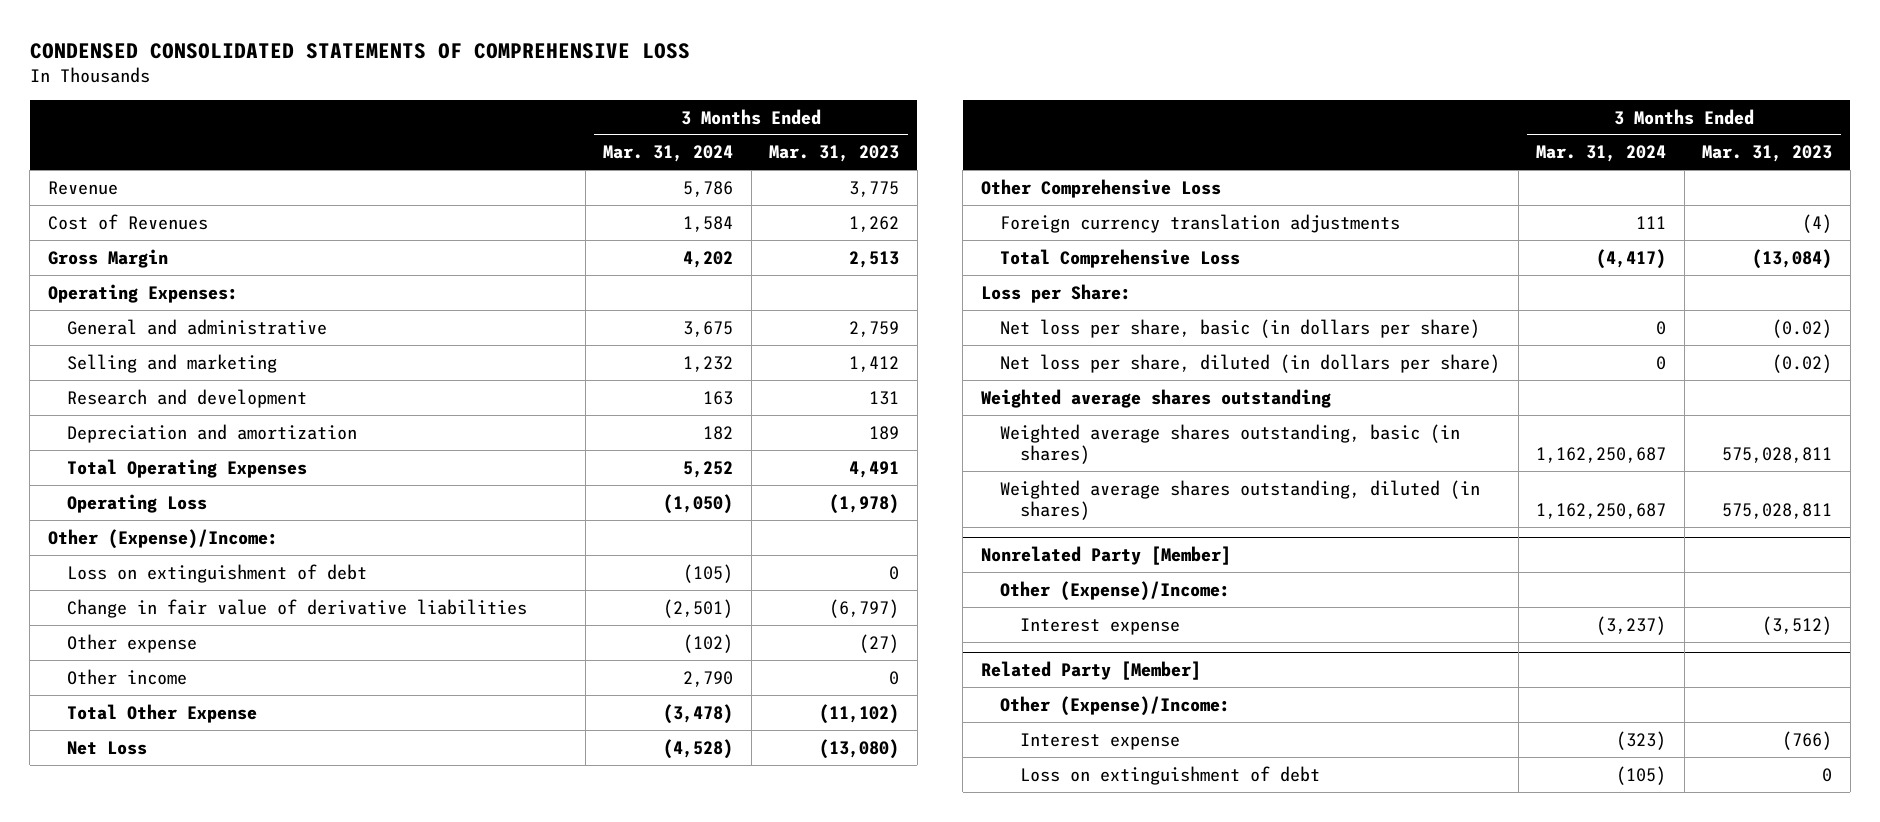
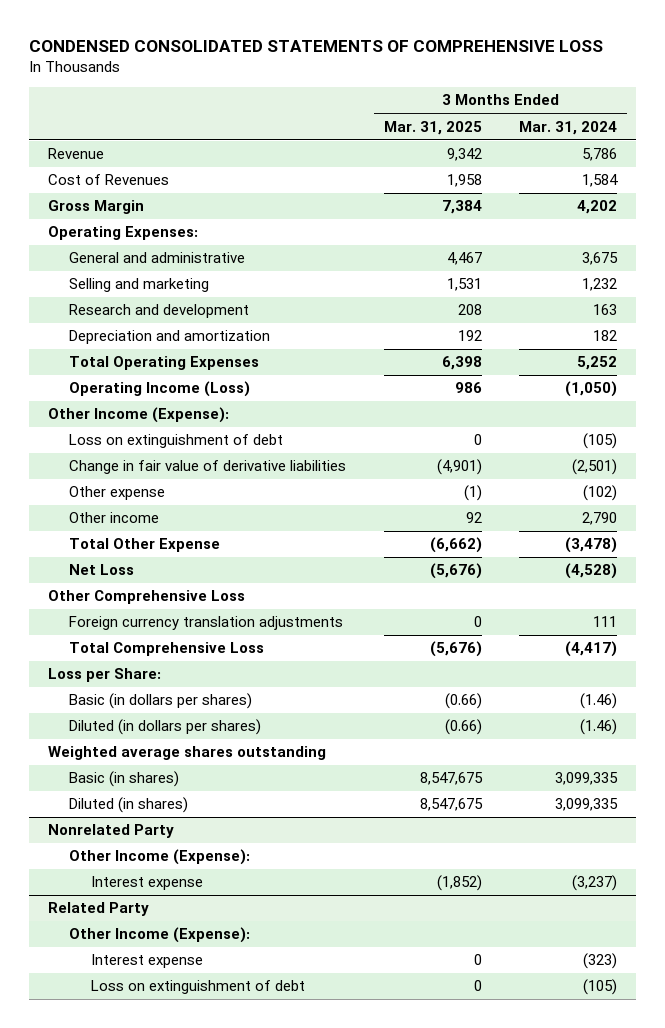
- | 3 Months Ended Mar. 31, 2024 | 3 Months Ended Mar. 31, 2023
+ | 3 Months Ended Mar. 31, 2025 | 3 Months Ended Mar. 31, 2024
- Operating Loss | (1,050) | (1,978)
- Other (Expense)/Income:
+ Operating Income (Loss) | 986 | (1,050)
+ Other Income (Expense):
- Net loss per share, basic (in dollars per share) | 0 | (0.02)
- Net loss per share, diluted (in dollars per share) | 0 | (0.02)
+ Basic (in dollars per shares) | (0.66) | (1.46)
+ Diluted (in dollars per shares) | (0.66) | (1.46)
- Weighted average shares outstanding, basic (in shares) | 1,162,250,687 | 575,028,811
- Weighted average shares outstanding, diluted (in shares) | 1,162,250,687 | 575,028,811
- Nonrelated Party [Member]
- Other (Expense)/Income:
+ Basic (in shares) | 8,547,675 | 3,099,335
+ Diluted (in shares) | 8,547,675 | 3,099,335
+ Nonrelated Party
+ Other Income (Expense):
- Related Party [Member]
- Other (Expense)/Income:
+ Related Party
+ Other Income (Expense):

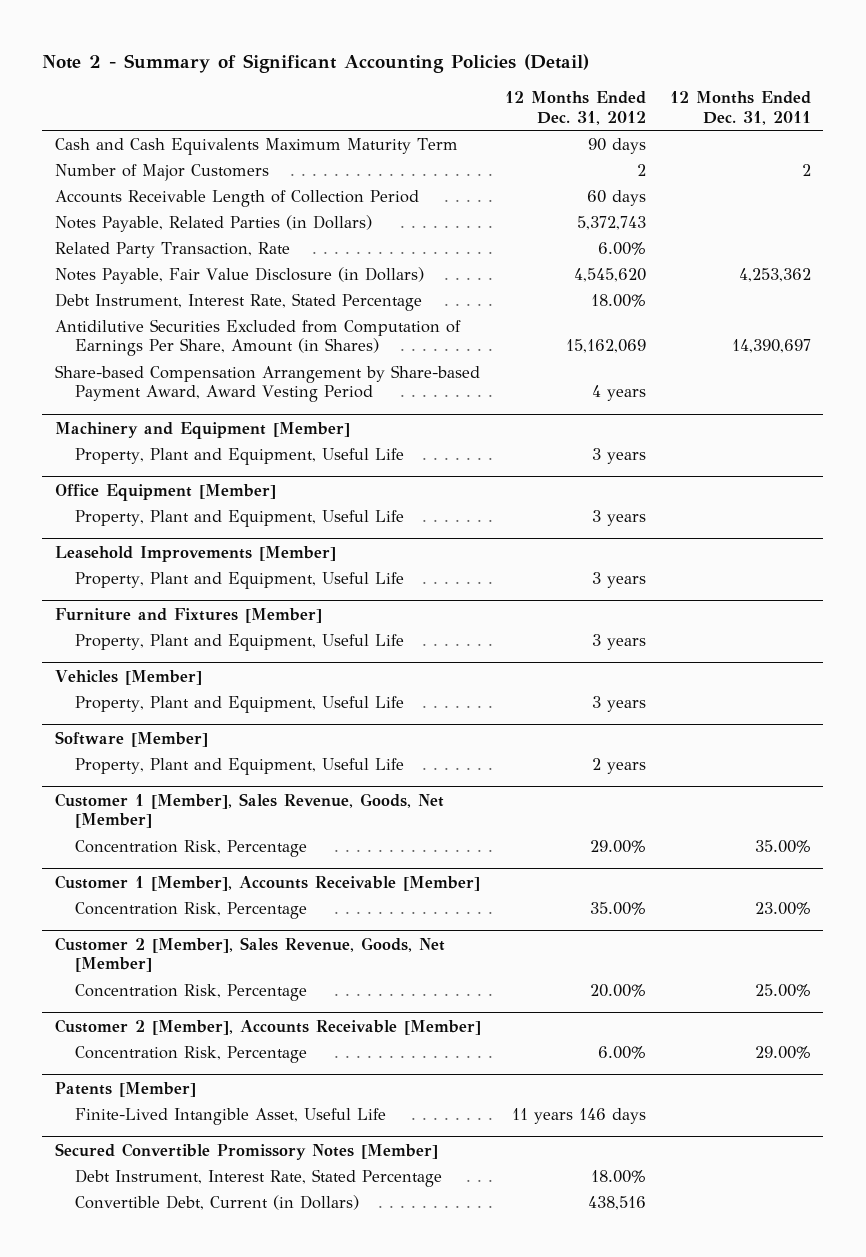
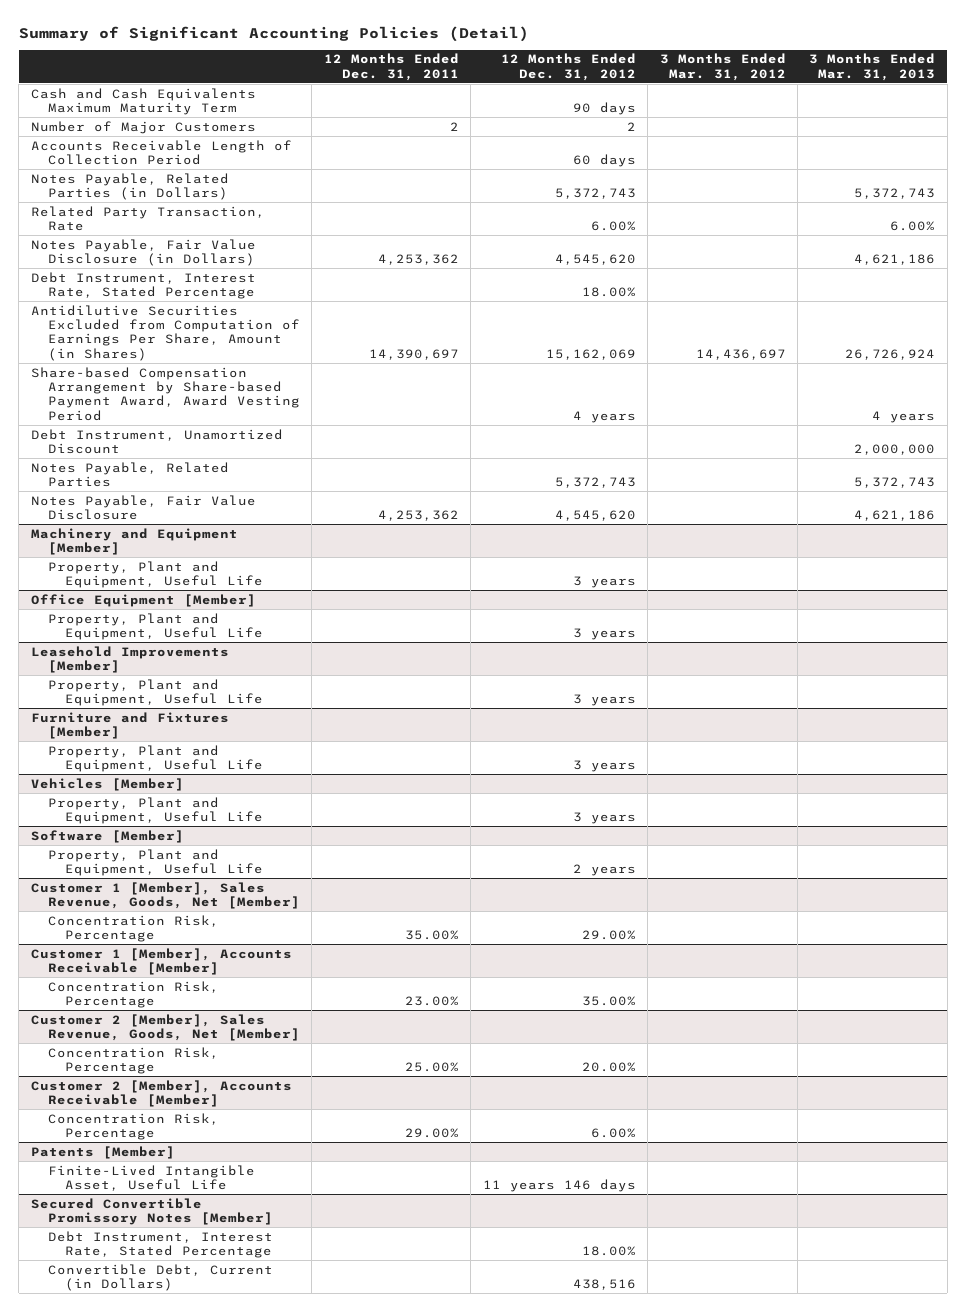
- Note 2 - Summary of Significant Accounting Policies (Detail)
+ Summary of Significant Accounting Policies (Detail)
- | 12 Months Ended Dec. 31, 2012 | 12 Months Ended Dec. 31, 2011
+ | 12 Months Ended Dec. 31, 2011 | 12 Months Ended Dec. 31, 2012 | 3 Months Ended Mar. 31, 2012 | 3 Months Ended Mar. 31, 2013
+ Debt Instrument, Unamortized Discount | | | | 2,000,000
+ Notes Payable, Related Parties | | 5,372,743 | | 5,372,743
+ Notes Payable, Fair Value Disclosure | 4,253,362 | 4,545,620 | | 4,621,186

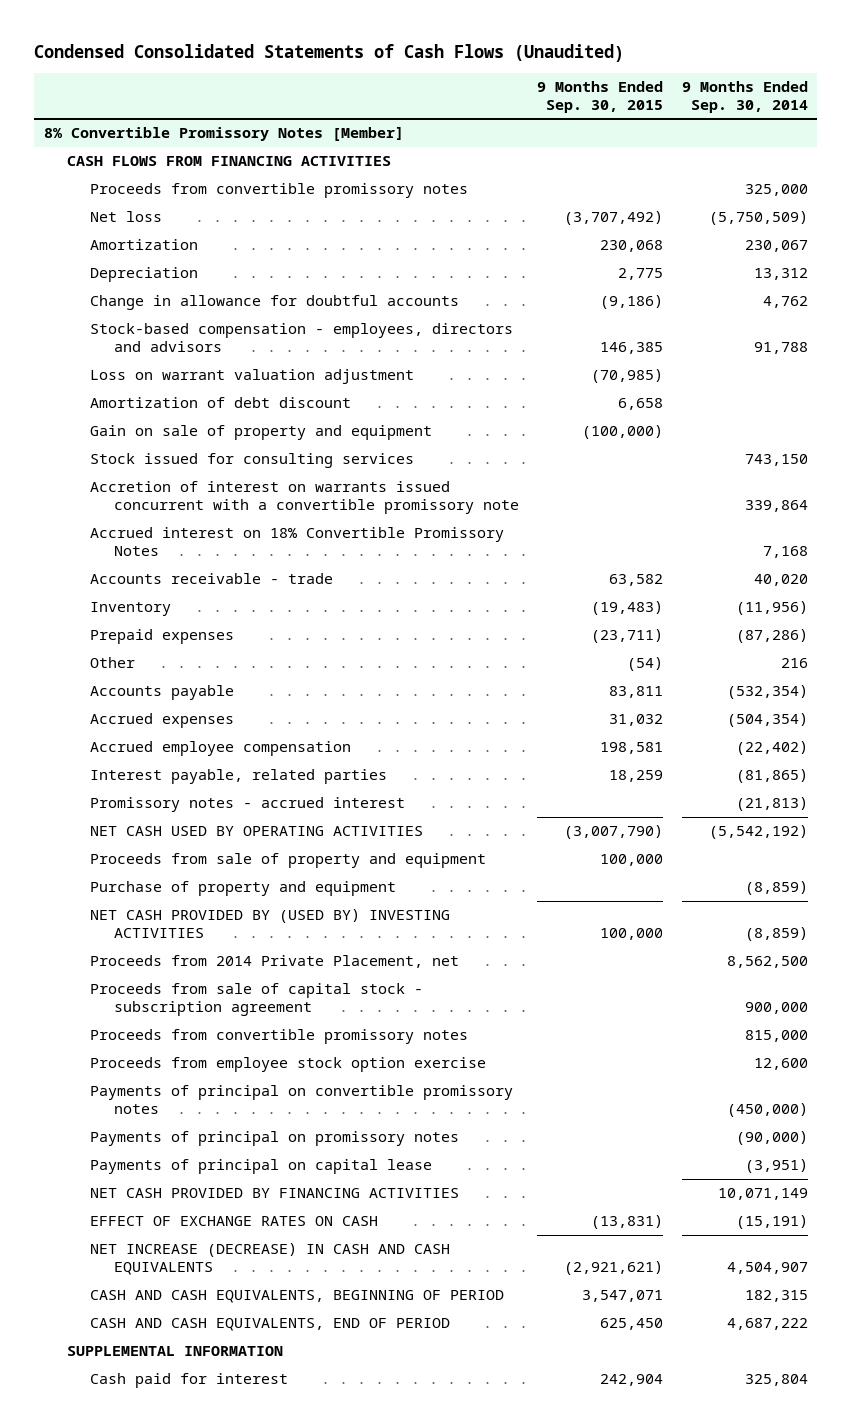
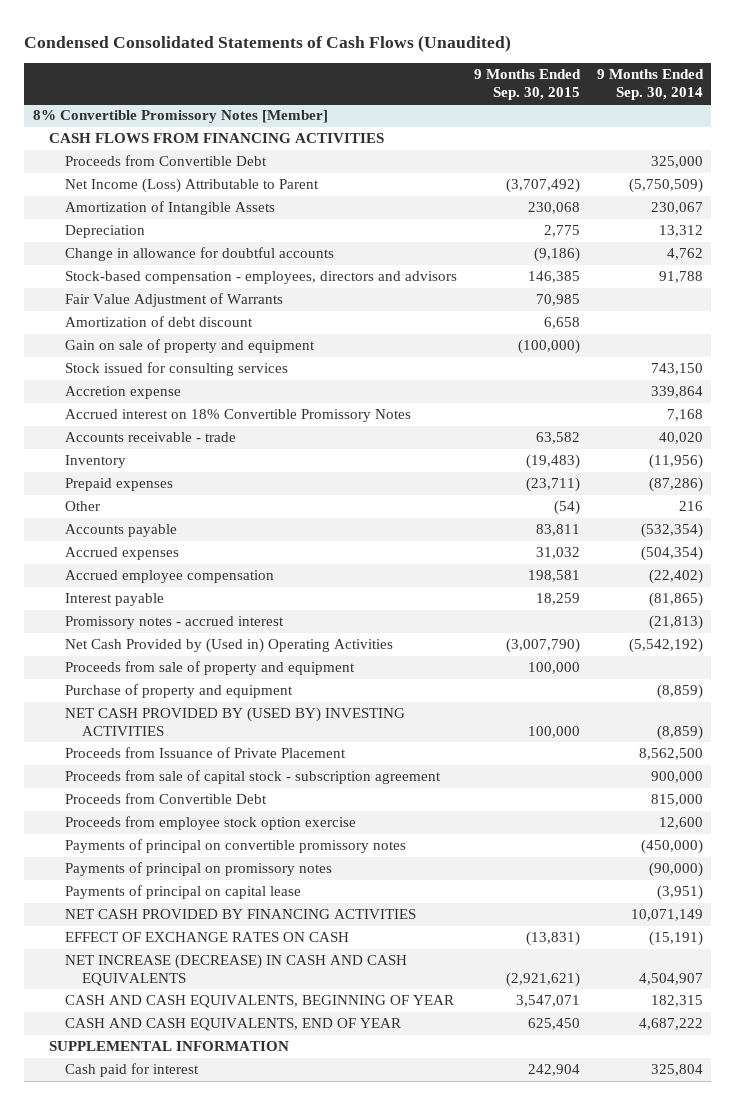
@ 8% Convertible Promissory Notes [Member]
- Proceeds from convertible promissory notes | | 325,000
- Net loss | (3,707,492) | (5,750,509)
- Amortization | 230,068 | 230,067
+ Proceeds from Convertible Debt | | 325,000
+ Net Income (Loss) Attributable to Parent | (3,707,492) | (5,750,509)
+ Amortization of Intangible Assets | 230,068 | 230,067
- Loss on warrant valuation adjustment | (70,985) |
+ Fair Value Adjustment of Warrants | 70,985 |
- Accretion of interest on warrants issued concurrent with a convertible promissory note | | 339,864
+ Accretion expense | | 339,864
- Interest payable, related parties | 18,259 | (81,865)
+ Interest payable | 18,259 | (81,865)
- NET CASH USED BY OPERATING ACTIVITIES | (3,007,790) | (5,542,192)
+ Net Cash Provided by (Used in) Operating Activities | (3,007,790) | (5,542,192)
- Proceeds from 2014 Private Placement, net | | 8,562,500
+ Proceeds from Issuance of Private Placement | | 8,562,500
- Proceeds from convertible promissory notes | | 815,000
+ Proceeds from Convertible Debt | | 815,000
- CASH AND CASH EQUIVALENTS, BEGINNING OF PERIOD | 3,547,071 | 182,315
- CASH AND CASH EQUIVALENTS, END OF PERIOD | 625,450 | 4,687,222
+ CASH AND CASH EQUIVALENTS, BEGINNING OF YEAR | 3,547,071 | 182,315
+ CASH AND CASH EQUIVALENTS, END OF YEAR | 625,450 | 4,687,222

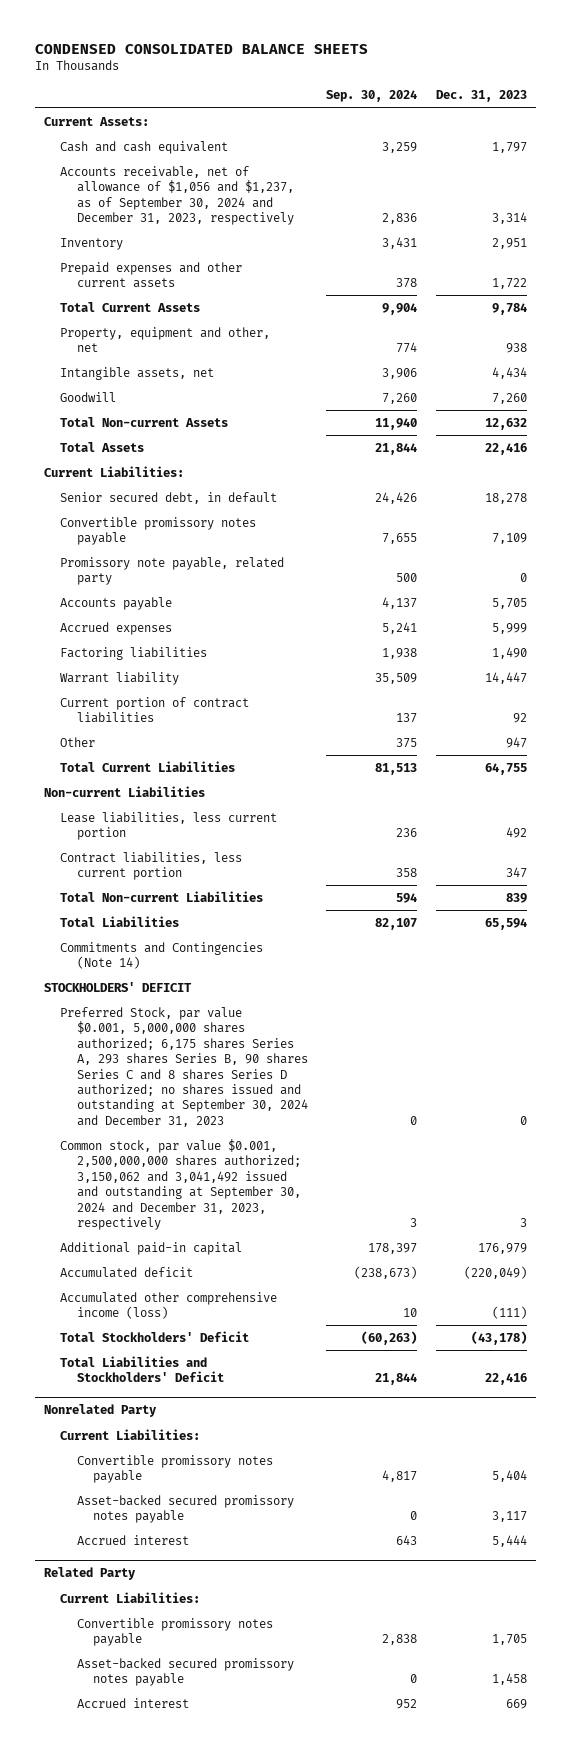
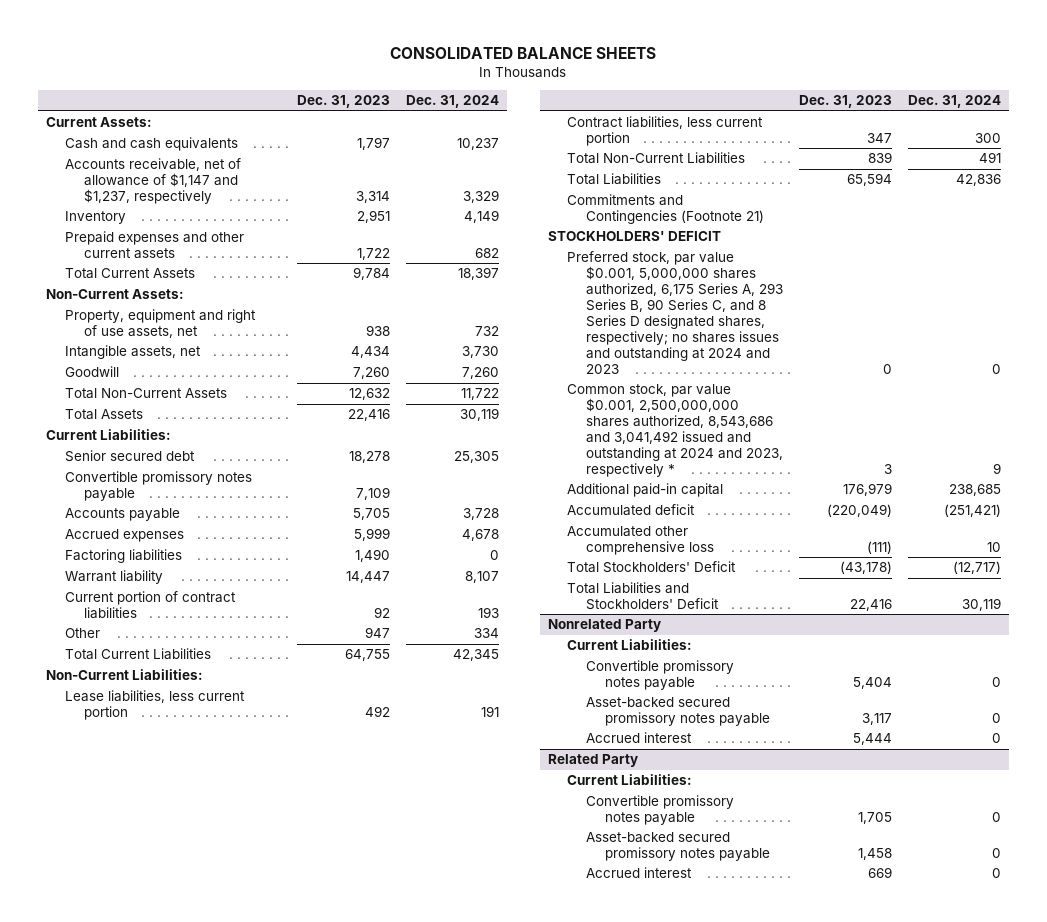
- CONDENSED CONSOLIDATED BALANCE SHEETS
+ CONSOLIDATED BALANCE SHEETS
- | Sep. 30, 2024 | Dec. 31, 2023
+ | Dec. 31, 2023 | Dec. 31, 2024
- Cash and cash equivalent | 3,259 | 1,797
- Accounts receivable, net of allowance of $1,056 and $1,237, as of September 30, 2024 and December 31, 2023, respectively | 2,836 | 3,314
+ Cash and cash equivalents | 1,797 | 10,237
+ Accounts receivable, net of allowance of $1,147 and $1,237, respectively | 3,314 | 3,329
- Property, equipment and other, net | 774 | 938
+ Non-Current Assets:
+ Property, equipment and right of use assets, net | 938 | 732
- Total Non-current Assets | 11,940 | 12,632
+ Total Non-Current Assets | 12,632 | 11,722
- Senior secured debt, in default | 24,426 | 18,278
+ Senior secured debt | 18,278 | 25,305
- Promissory note payable, related party | 500 | 0
- Non-current Liabilities
+ Non-Current Liabilities:
- Total Non-current Liabilities | 594 | 839
+ Total Non-Current Liabilities | 839 | 491
- Commitments and Contingencies (Note 14)
+ Commitments and Contingencies (Footnote 21)
- Preferred Stock, par value $0.001, 5,000,000 shares authorized; 6,175 shares Series A, 293 shares Series B, 90 shares Series C and 8 shares Series D authorized; no shares issued and outstanding at September 30, 2024 and December 31, 2023 | 0 | 0
- Common stock, par value $0.001, 2,500,000,000 shares authorized; 3,150,062 and 3,041,492 issued and outstanding at September 30, 2024 and December 31, 2023, respectively | 3 | 3
+ Preferred stock, par value $0.001, 5,000,000 shares authorized, 6,175 Series A, 293 Series B, 90 Series C, and 8 Series D designated shares, respectively; no shares issues and outstanding at 2024 and 2023 | 0 | 0
+ Common stock, par value $0.001, 2,500,000,000 shares authorized, 8,543,686 and 3,041,492 issued and outstanding at 2024 and 2023, respectively * | 3 | 9
- Accumulated other comprehensive income (loss) | 10 | (111)
+ Accumulated other comprehensive loss | (111) | 10

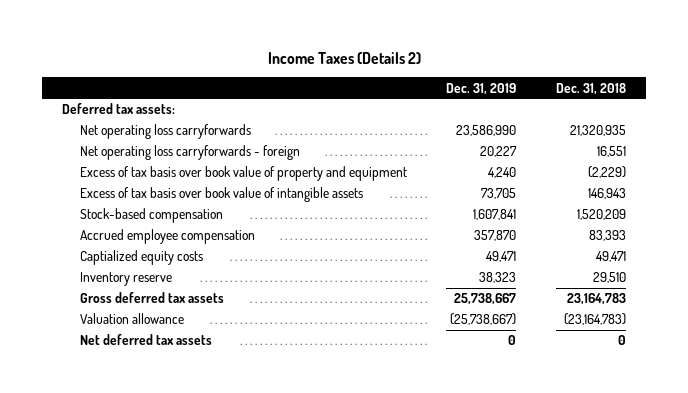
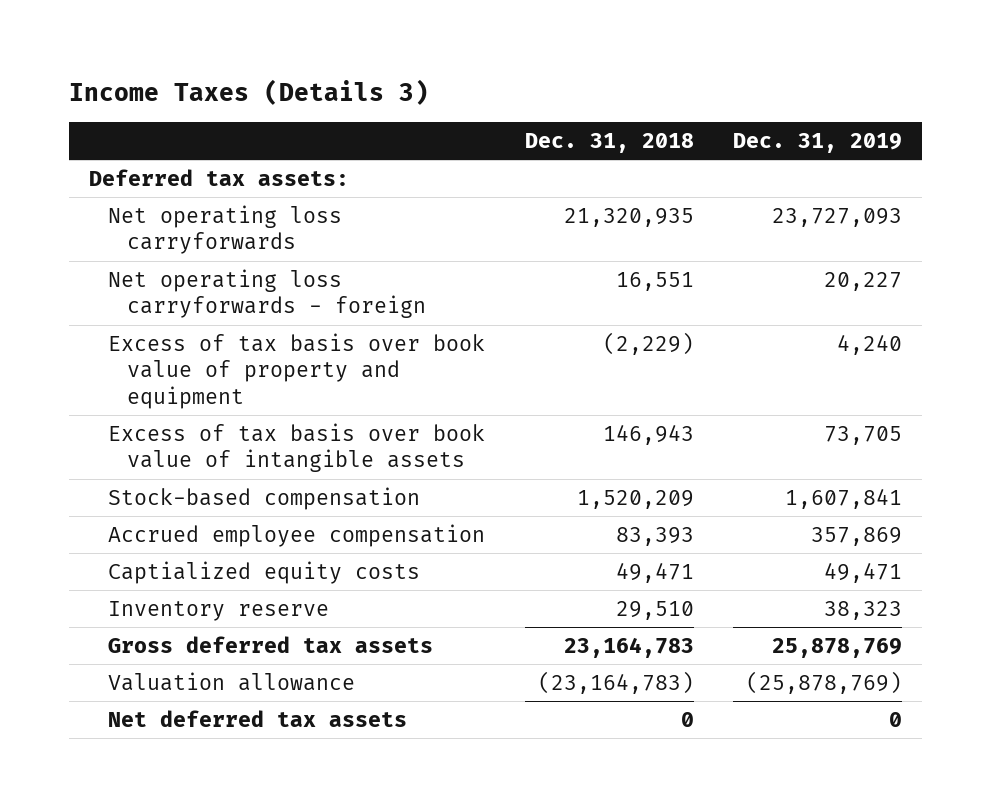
- Income Taxes (Details 2)
+ Income Taxes (Details 3)
- | Dec. 31, 2019 | Dec. 31, 2018
+ | Dec. 31, 2018 | Dec. 31, 2019
- Net operating loss carryforwards | 23,586,990 | 21,320,935
+ Net operating loss carryforwards | 21,320,935 | 23,727,093
- Accrued employee compensation | 357,870 | 83,393
+ Accrued employee compensation | 83,393 | 357,869
- Gross deferred tax assets | 25,738,667 | 23,164,783
- Valuation allowance | (25,738,667) | (23,164,783)
+ Gross deferred tax assets | 23,164,783 | 25,878,769
+ Valuation allowance | (23,164,783) | (25,878,769)

